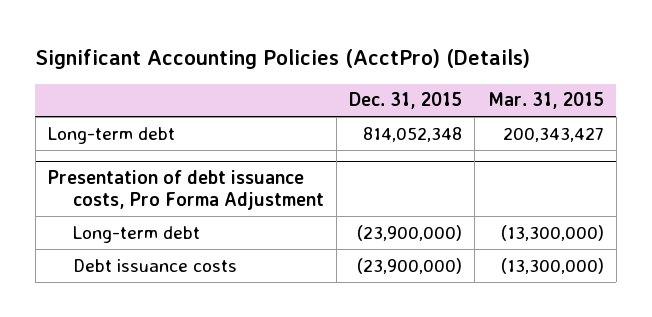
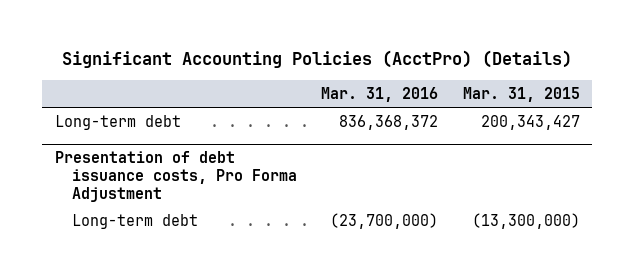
- | Dec. 31, 2015 | Mar. 31, 2015
+ | Mar. 31, 2016 | Mar. 31, 2015
@ Presentation of debt issuance costs, Pro Forma Adjustment
- Debt issuance costs | (23,900,000) | (13,300,000)

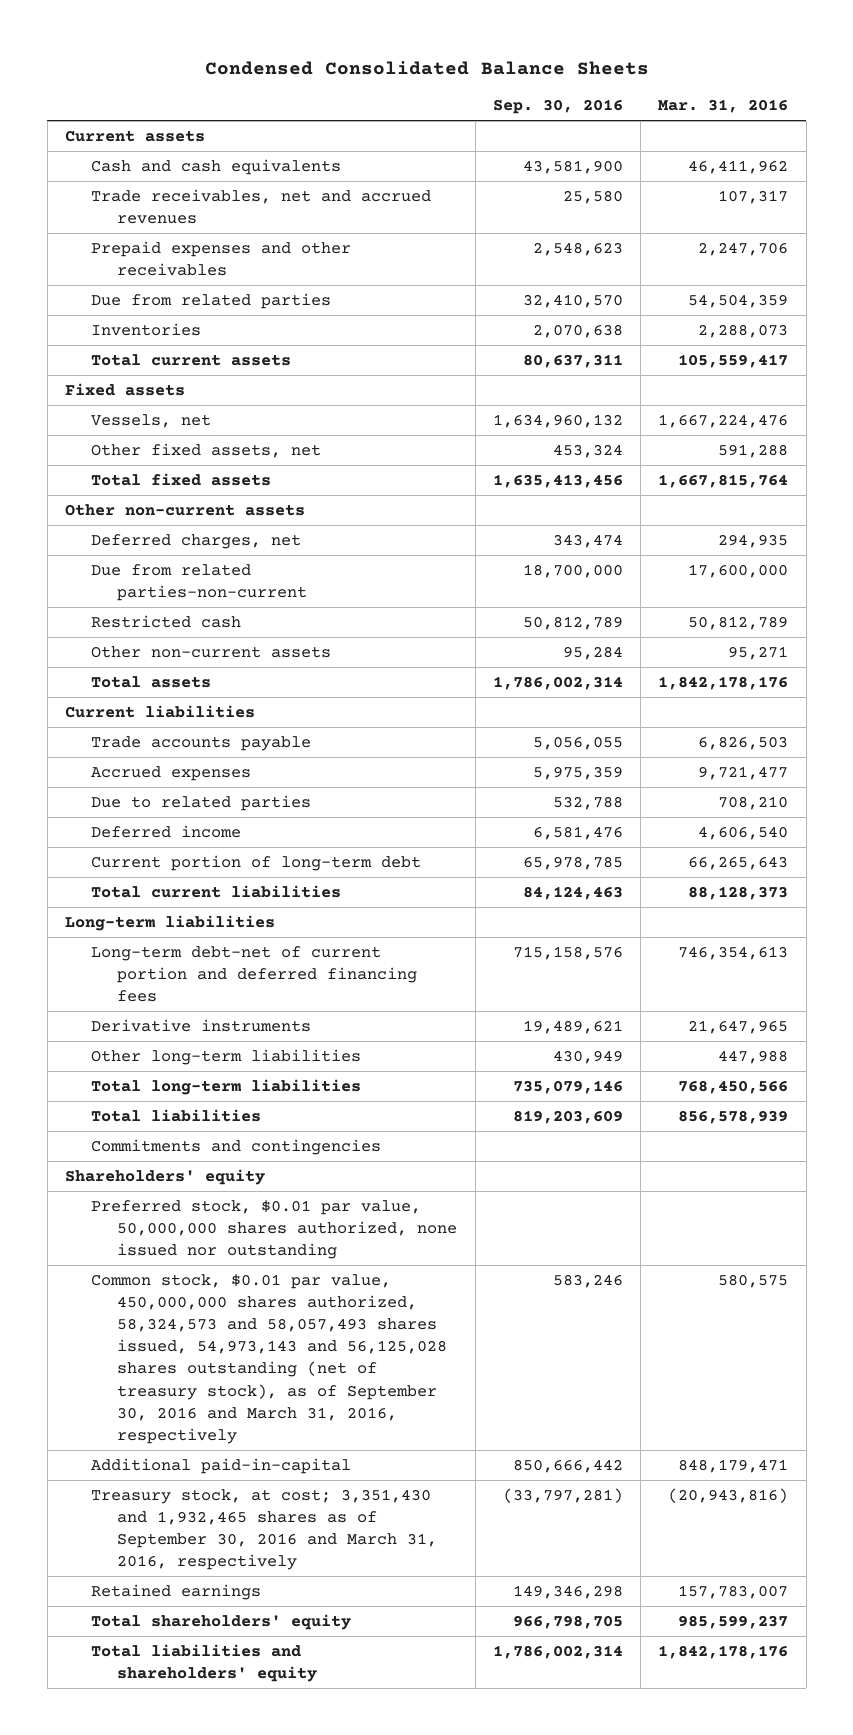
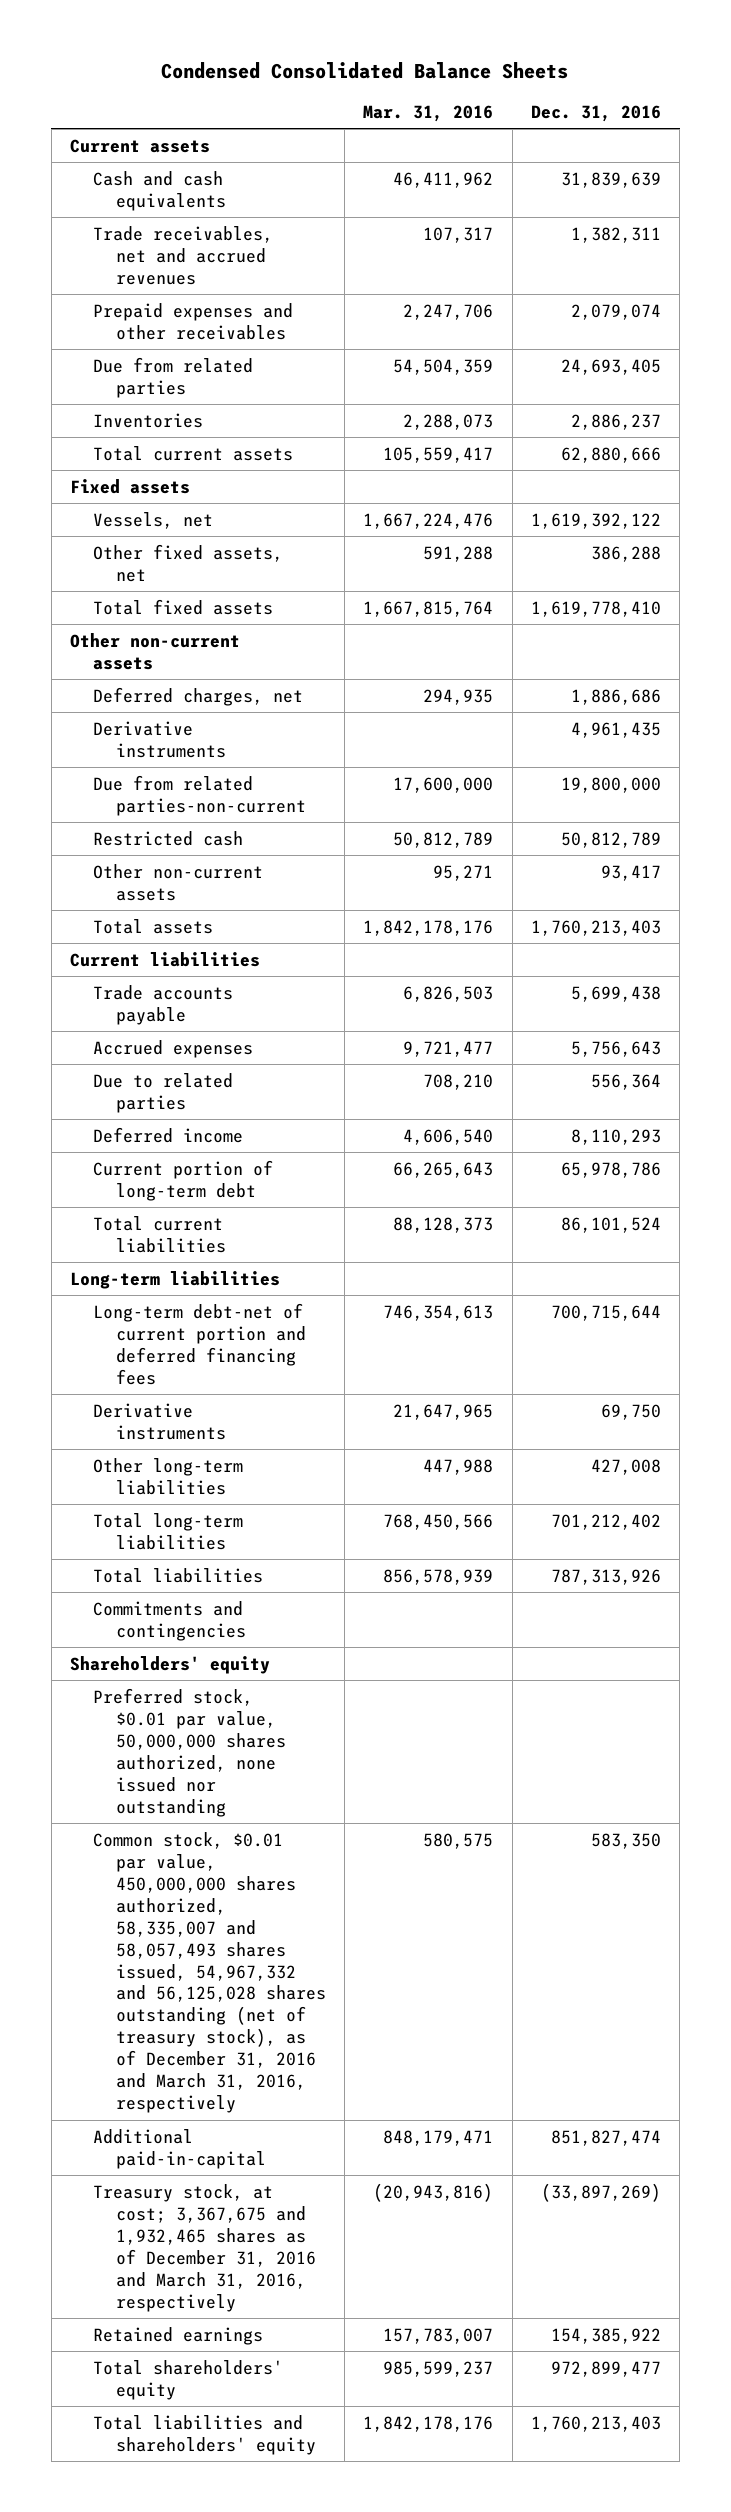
- | Sep. 30, 2016 | Mar. 31, 2016
+ | Mar. 31, 2016 | Dec. 31, 2016
+ Derivative instruments | | 4,961,435
- Common stock, $0.01 par value, 450,000,000 shares authorized, 58,324,573 and 58,057,493 shares issued, 54,973,143 and 56,125,028 shares outstanding (net of treasury stock), as of September 30, 2016 and March 31, 2016, respectively | 583,246 | 580,575
+ Common stock, $0.01 par value, 450,000,000 shares authorized, 58,335,007 and 58,057,493 shares issued, 54,967,332 and 56,125,028 shares outstanding (net of treasury stock), as of December 31, 2016 and March 31, 2016, respectively | 580,575 | 583,350
- Treasury stock, at cost; 3,351,430 and 1,932,465 shares as of September 30, 2016 and March 31, 2016, respectively | (33,797,281) | (20,943,816)
+ Treasury stock, at cost; 3,367,675 and 1,932,465 shares as of December 31, 2016 and March 31, 2016, respectively | (20,943,816) | (33,897,269)

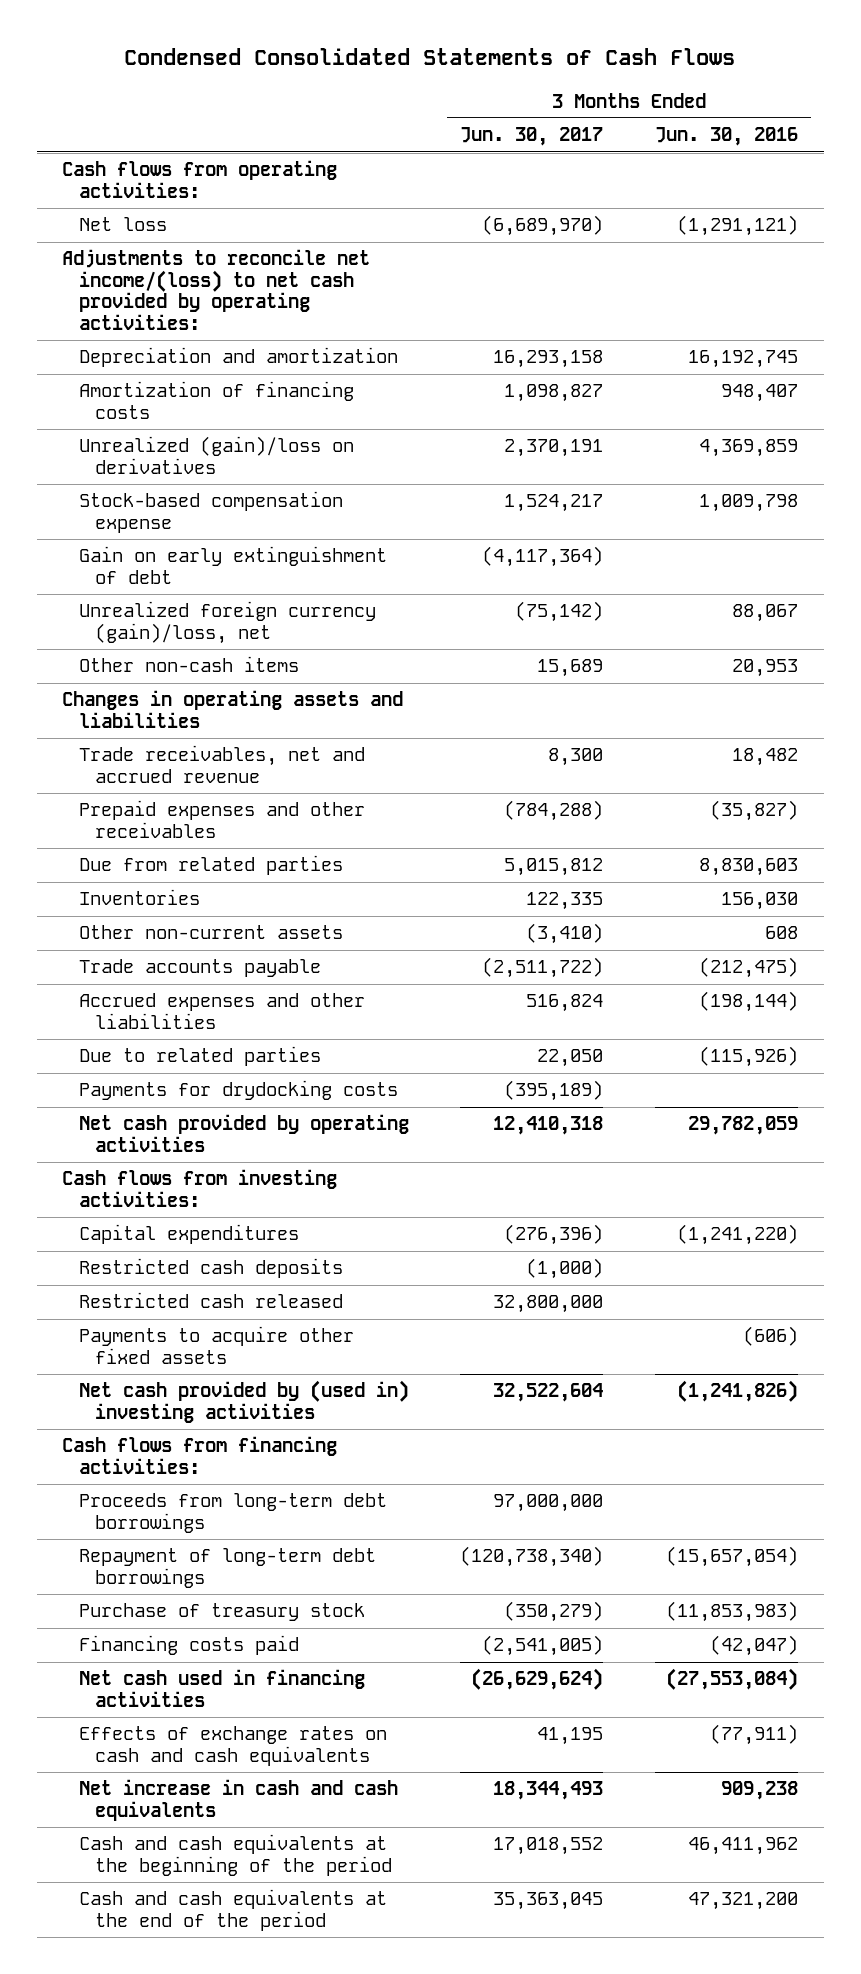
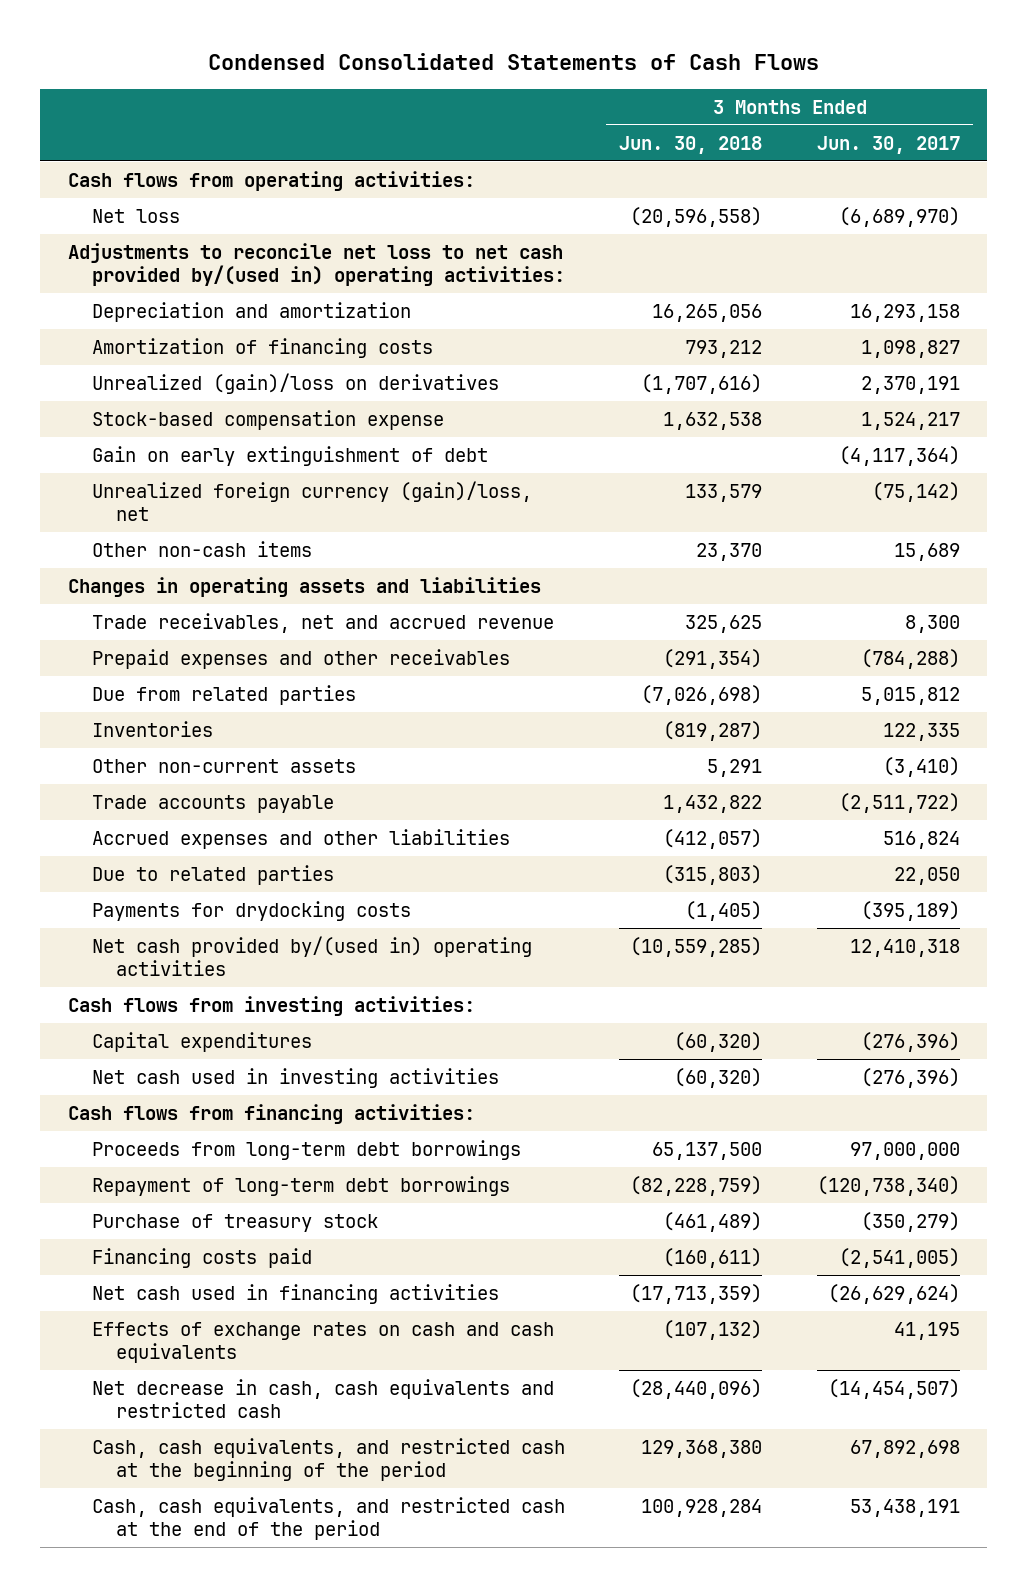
- | 3 Months Ended Jun. 30, 2017 | 3 Months Ended Jun. 30, 2016
+ | 3 Months Ended Jun. 30, 2018 | 3 Months Ended Jun. 30, 2017
- Adjustments to reconcile net income/(loss) to net cash provided by operating activities:
+ Adjustments to reconcile net loss to net cash provided by/(used in) operating activities:
- Net cash provided by operating activities | 12,410,318 | 29,782,059
+ Net cash provided by/(used in) operating activities | (10,559,285) | 12,410,318
- Restricted cash deposits | (1,000) |
- Restricted cash released | 32,800,000 |
- Payments to acquire other fixed assets | | (606)
- Net cash provided by (used in) investing activities | 32,522,604 | (1,241,826)
+ Net cash used in investing activities | (60,320) | (276,396)
- Net increase in cash and cash equivalents | 18,344,493 | 909,238
- Cash and cash equivalents at the beginning of the period | 17,018,552 | 46,411,962
- Cash and cash equivalents at the end of the period | 35,363,045 | 47,321,200
+ Net decrease in cash, cash equivalents and restricted cash | (28,440,096) | (14,454,507)
+ Cash, cash equivalents, and restricted cash at the beginning of the period | 129,368,380 | 67,892,698
+ Cash, cash equivalents, and restricted cash at the end of the period | 100,928,284 | 53,438,191

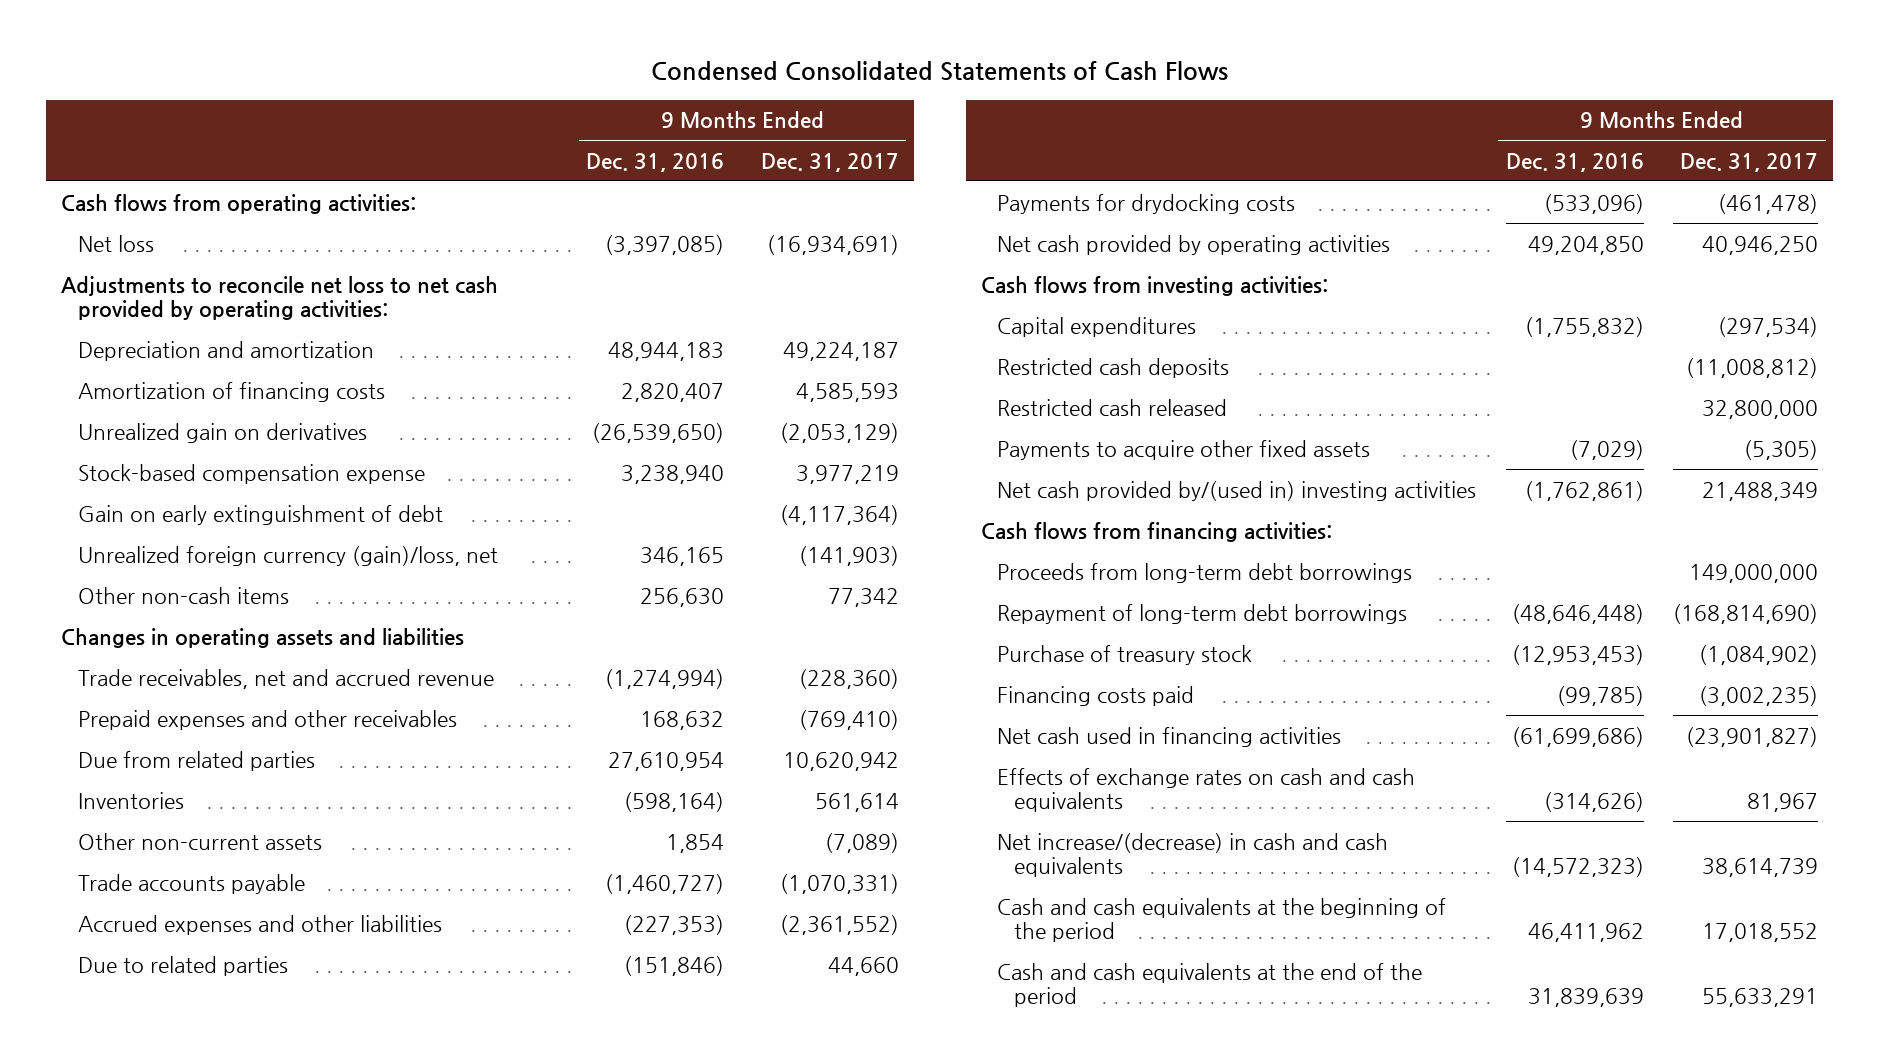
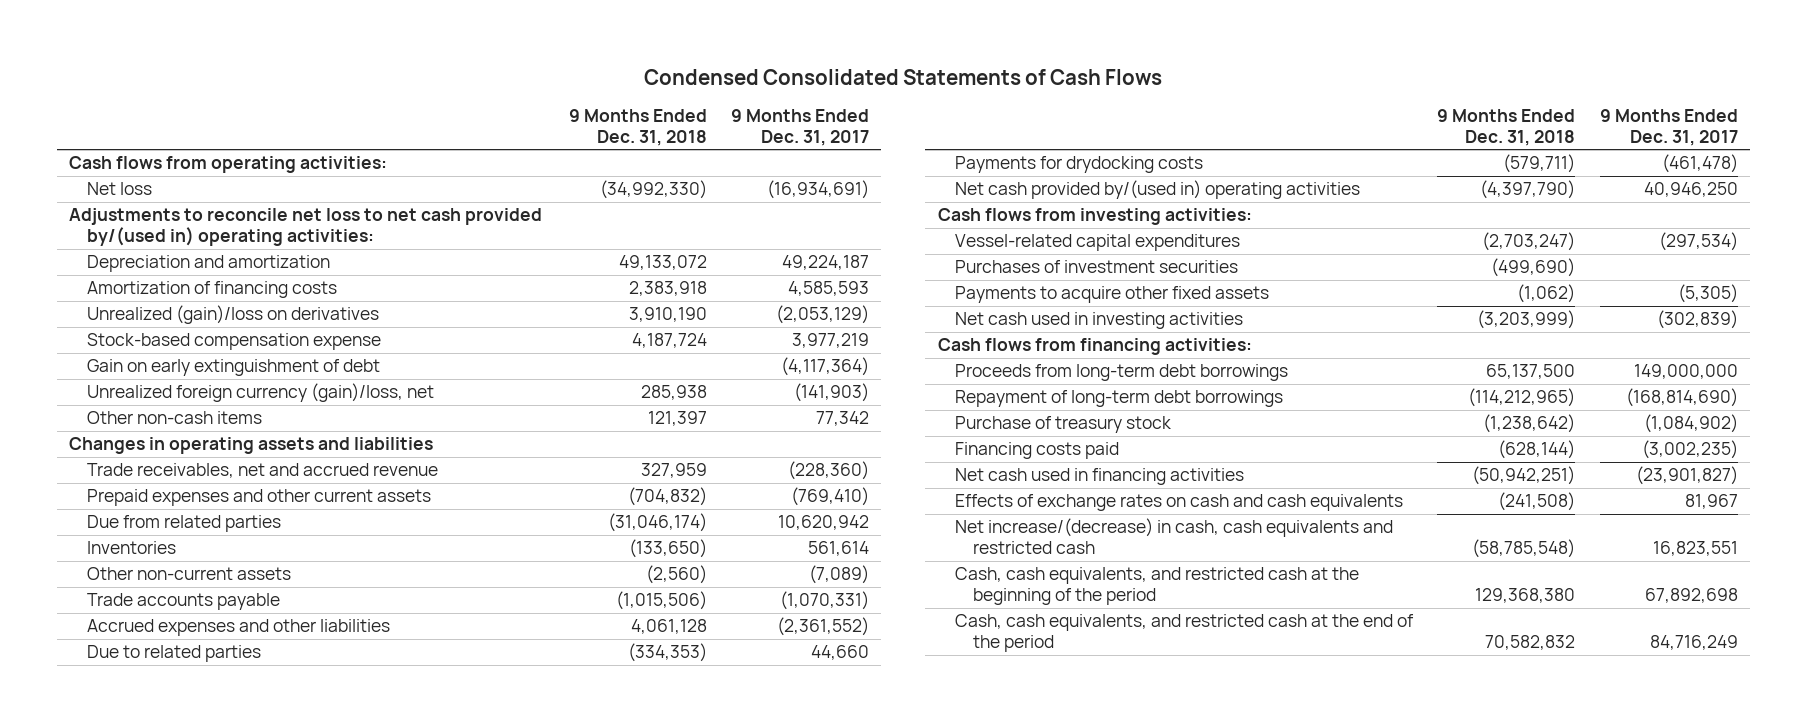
- | 9 Months Ended Dec. 31, 2016 | 9 Months Ended Dec. 31, 2017
+ | 9 Months Ended Dec. 31, 2018 | 9 Months Ended Dec. 31, 2017
- Adjustments to reconcile net loss to net cash provided by operating activities:
+ Adjustments to reconcile net loss to net cash provided by/(used in) operating activities:
- Unrealized gain on derivatives | (26,539,650) | (2,053,129)
+ Unrealized (gain)/loss on derivatives | 3,910,190 | (2,053,129)
- Prepaid expenses and other receivables | 168,632 | (769,410)
+ Prepaid expenses and other current assets | (704,832) | (769,410)
- Net cash provided by operating activities | 49,204,850 | 40,946,250
+ Net cash provided by/(used in) operating activities | (4,397,790) | 40,946,250
- Capital expenditures | (1,755,832) | (297,534)
- Restricted cash deposits | | (11,008,812)
- Restricted cash released | | 32,800,000
+ Vessel-related capital expenditures | (2,703,247) | (297,534)
+ Purchases of investment securities | (499,690) |
- Net cash provided by/(used in) investing activities | (1,762,861) | 21,488,349
+ Net cash used in investing activities | (3,203,999) | (302,839)
- Net increase/(decrease) in cash and cash equivalents | (14,572,323) | 38,614,739
- Cash and cash equivalents at the beginning of the period | 46,411,962 | 17,018,552
- Cash and cash equivalents at the end of the period | 31,839,639 | 55,633,291
+ Net increase/(decrease) in cash, cash equivalents and restricted cash | (58,785,548) | 16,823,551
+ Cash, cash equivalents, and restricted cash at the beginning of the period | 129,368,380 | 67,892,698
+ Cash, cash equivalents, and restricted cash at the end of the period | 70,582,832 | 84,716,249

